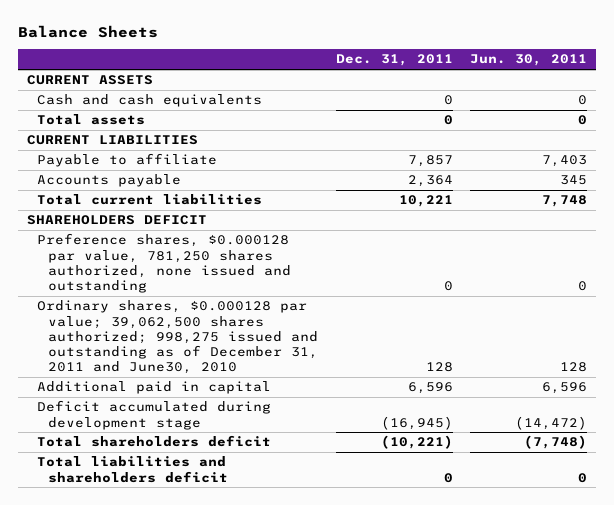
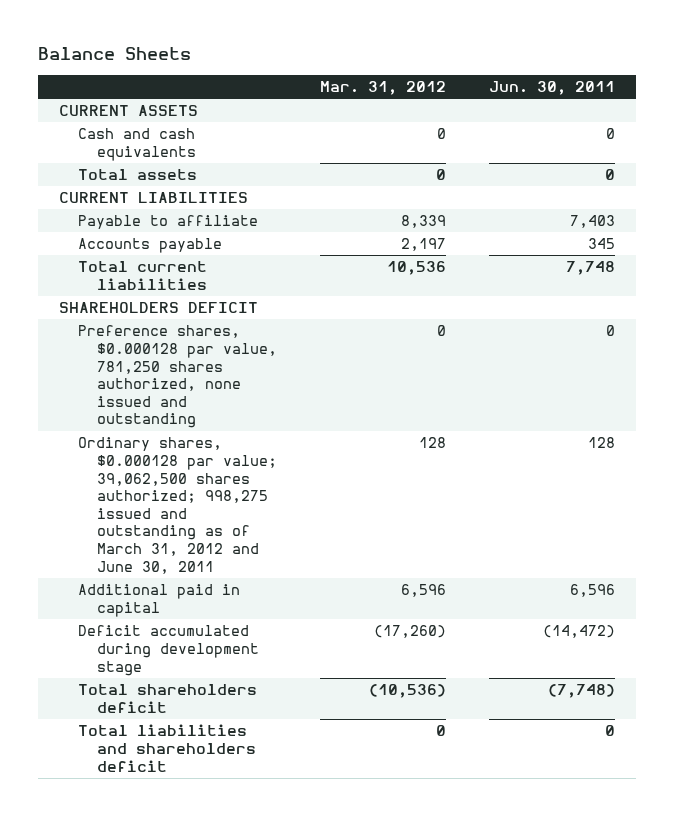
- | Dec. 31, 2011 | Jun. 30, 2011
+ | Mar. 31, 2012 | Jun. 30, 2011
- Ordinary shares, $0.000128 par value; 39,062,500 shares authorized; 998,275 issued and outstanding as of December 31, 2011 and June30, 2010 | 128 | 128
+ Ordinary shares, $0.000128 par value; 39,062,500 shares authorized; 998,275 issued and outstanding as of March 31, 2012 and June 30, 2011 | 128 | 128

